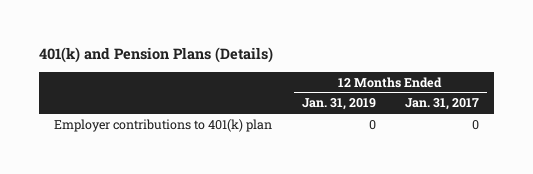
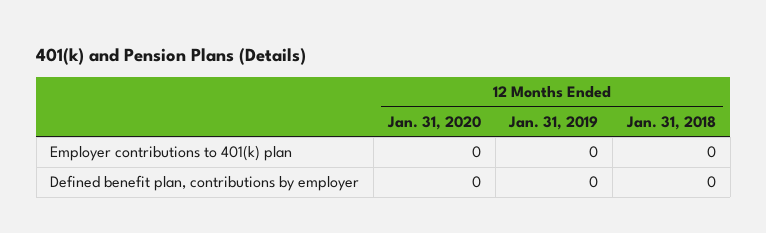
- | 12 Months Ended Jan. 31, 2019 | 12 Months Ended Jan. 31, 2017
+ | 12 Months Ended Jan. 31, 2020 | 12 Months Ended Jan. 31, 2019 | 12 Months Ended Jan. 31, 2018
+ Defined benefit plan, contributions by employer | 0 | 0 | 0

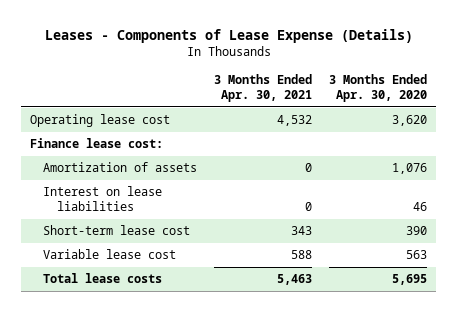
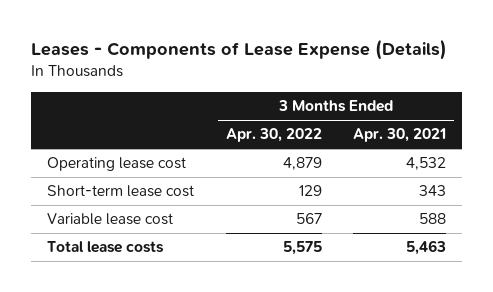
- | 3 Months Ended Apr. 30, 2021 | 3 Months Ended Apr. 30, 2020
+ | 3 Months Ended Apr. 30, 2022 | 3 Months Ended Apr. 30, 2021
- Finance lease cost:
- Amortization of assets | 0 | 1,076
- Interest on lease liabilities | 0 | 46

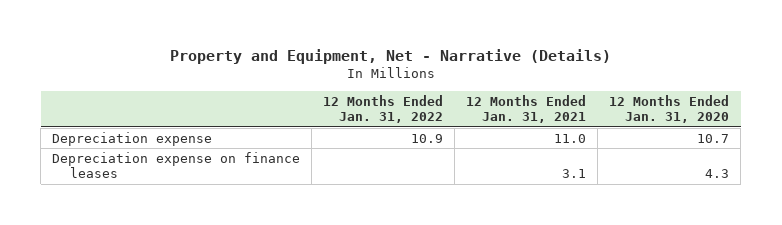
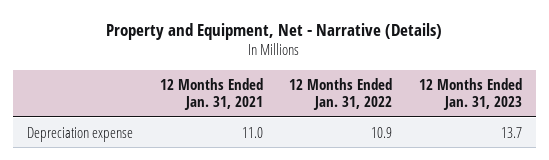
- | 12 Months Ended Jan. 31, 2022 | 12 Months Ended Jan. 31, 2021 | 12 Months Ended Jan. 31, 2020
+ | 12 Months Ended Jan. 31, 2021 | 12 Months Ended Jan. 31, 2022 | 12 Months Ended Jan. 31, 2023
- Depreciation expense on finance leases | | 3.1 | 4.3

